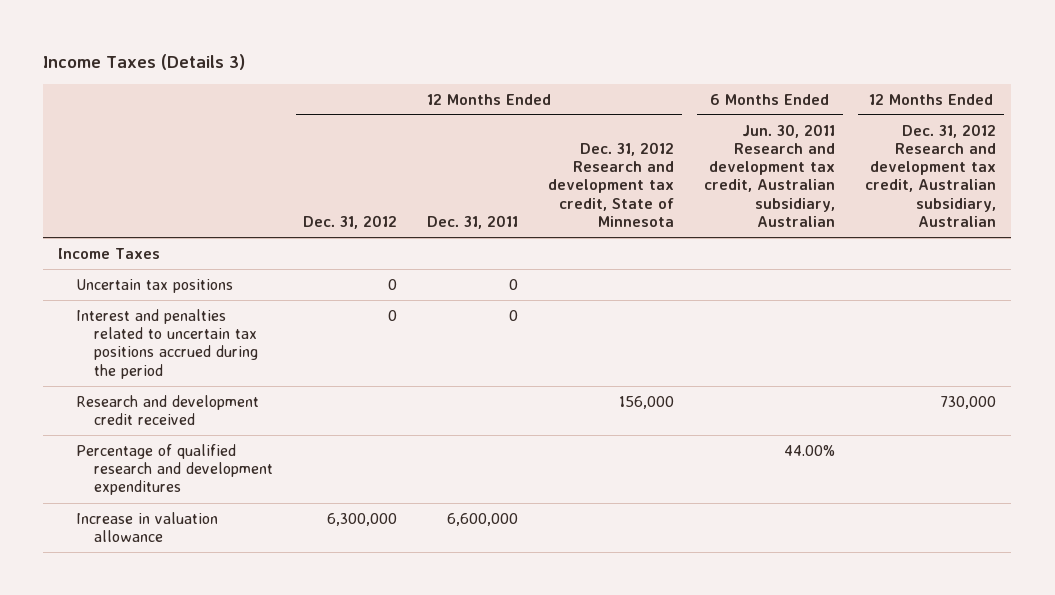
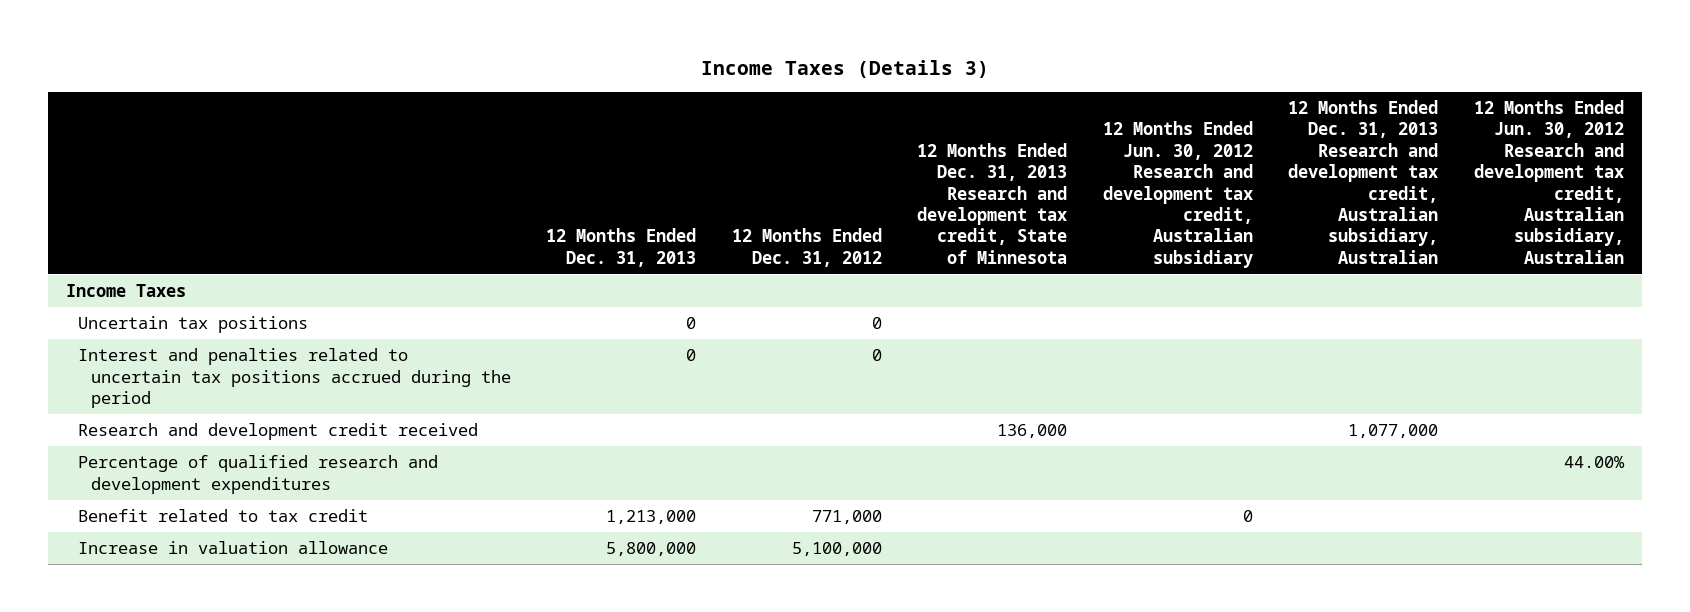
- | 12 Months Ended Dec. 31, 2012 | 12 Months Ended Dec. 31, 2011 | 12 Months Ended Dec. 31, 2012 Research and development tax credit, State of Minnesota | 6 Months Ended Jun. 30, 2011 Research and development tax credit, Australian subsidiary, Australian | 12 Months Ended Dec. 31, 2012 Research and development tax credit, Australian subsidiary, Australian
+ | 12 Months Ended Dec. 31, 2013 | 12 Months Ended Dec. 31, 2012 | 12 Months Ended Dec. 31, 2013 Research and development tax credit, State of Minnesota | 12 Months Ended Jun. 30, 2012 Research and development tax credit, Australian subsidiary | 12 Months Ended Dec. 31, 2013 Research and development tax credit, Australian subsidiary, Australian | 12 Months Ended Jun. 30, 2012 Research and development tax credit, Australian subsidiary, Australian
- Increase in valuation allowance | 6,300,000 | 6,600,000 | | |
+ Benefit related to tax credit | 1,213,000 | 771,000 | | 0 | |
+ Increase in valuation allowance | 5,800,000 | 5,100,000 | | | |

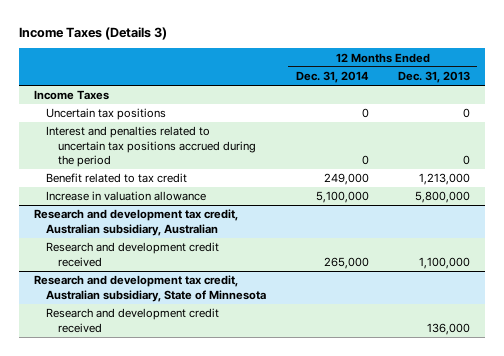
- | 12 Months Ended Dec. 31, 2013 | 12 Months Ended Dec. 31, 2012 | 12 Months Ended Dec. 31, 2013 Research and development tax credit, State of Minnesota | 12 Months Ended Jun. 30, 2012 Research and development tax credit, Australian subsidiary | 12 Months Ended Dec. 31, 2013 Research and development tax credit, Australian subsidiary, Australian | 12 Months Ended Jun. 30, 2012 Research and development tax credit, Australian subsidiary, Australian
+ | 12 Months Ended Dec. 31, 2014 | 12 Months Ended Dec. 31, 2013
- Research and development credit received | | | 136,000 | | 1,077,000 |
- Percentage of qualified research and development expenditures | | | | | | 44.00%
+ Research and development tax credit, Australian subsidiary, Australian
+ Research and development credit received | 265,000 | 1,100,000
+ Research and development tax credit, Australian subsidiary, State of Minnesota
+ Research and development credit received | | 136,000

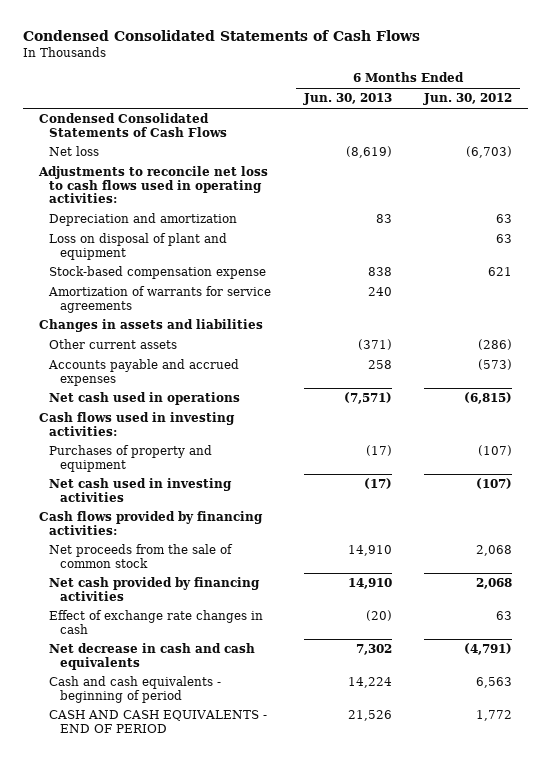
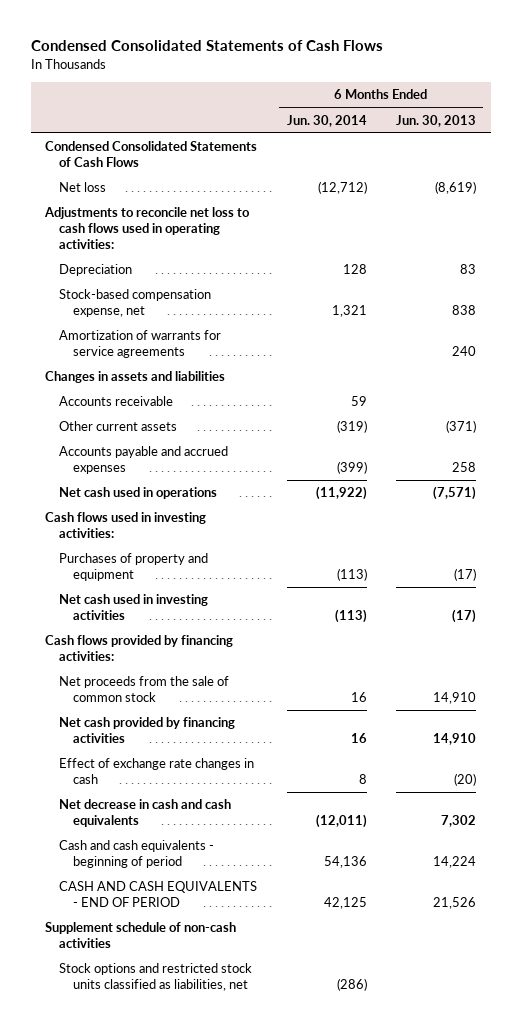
- | 6 Months Ended Jun. 30, 2013 | 6 Months Ended Jun. 30, 2012
+ | 6 Months Ended Jun. 30, 2014 | 6 Months Ended Jun. 30, 2013
- Depreciation and amortization | 83 | 63
- Loss on disposal of plant and equipment | | 63
- Stock-based compensation expense | 838 | 621
+ Depreciation | 128 | 83
+ Stock-based compensation expense, net | 1,321 | 838
+ Accounts receivable | 59 |
+ Supplement schedule of non-cash activities
+ Stock options and restricted stock units classified as liabilities, net | (286) |

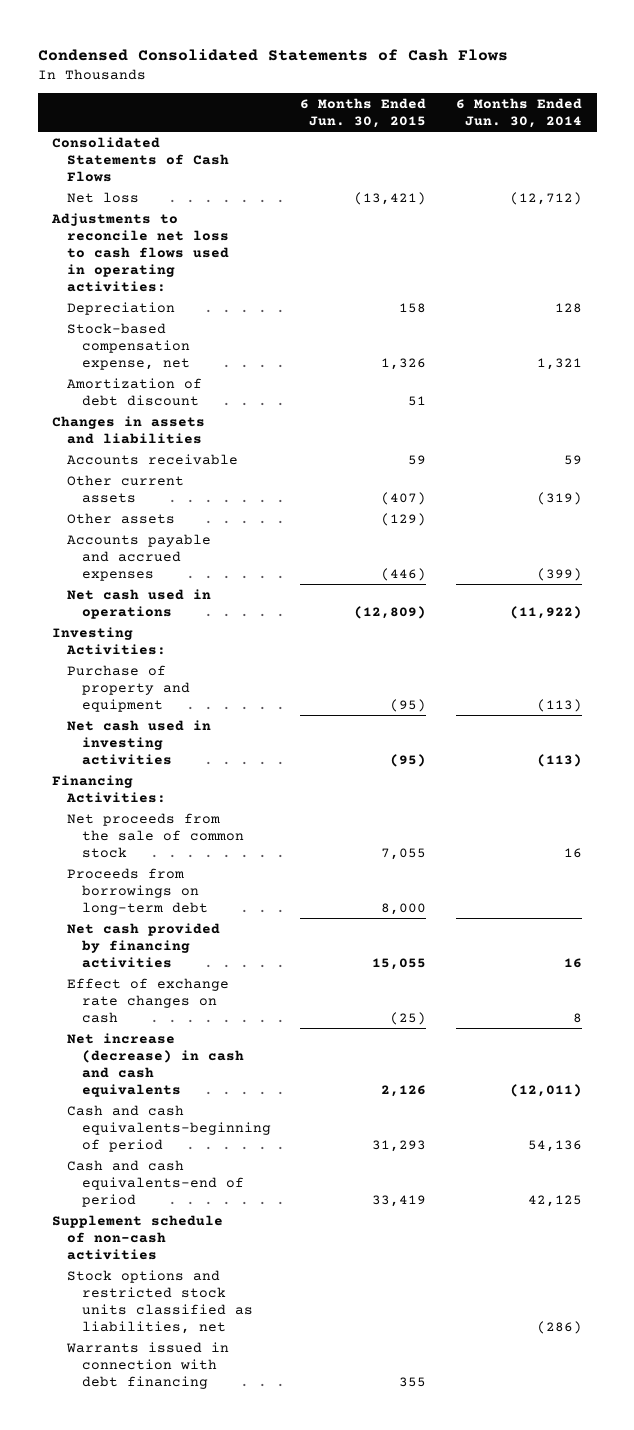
- | 6 Months Ended Jun. 30, 2014 | 6 Months Ended Jun. 30, 2013
+ | 6 Months Ended Jun. 30, 2015 | 6 Months Ended Jun. 30, 2014
- Condensed Consolidated Statements of Cash Flows
+ Consolidated Statements of Cash Flows
- Amortization of warrants for service agreements | | 240
+ Amortization of debt discount | 51 |
+ Other assets | (129) |
- Cash flows used in investing activities:
- Purchases of property and equipment | (113) | (17)
+ Investing Activities:
+ Purchase of property and equipment | (95) | (113)
- Cash flows provided by financing activities:
+ Financing Activities:
+ Proceeds from borrowings on long-term debt | 8,000 |
- Effect of exchange rate changes in cash | 8 | (20)
- Net decrease in cash and cash equivalents | (12,011) | 7,302
- Cash and cash equivalents - beginning of period | 54,136 | 14,224
- CASH AND CASH EQUIVALENTS - END OF PERIOD | 42,125 | 21,526
+ Effect of exchange rate changes on cash | (25) | 8
+ Net increase (decrease) in cash and cash equivalents | 2,126 | (12,011)
+ Cash and cash equivalents-beginning of period | 31,293 | 54,136
+ Cash and cash equivalents-end of period | 33,419 | 42,125
+ Warrants issued in connection with debt financing | 355 |

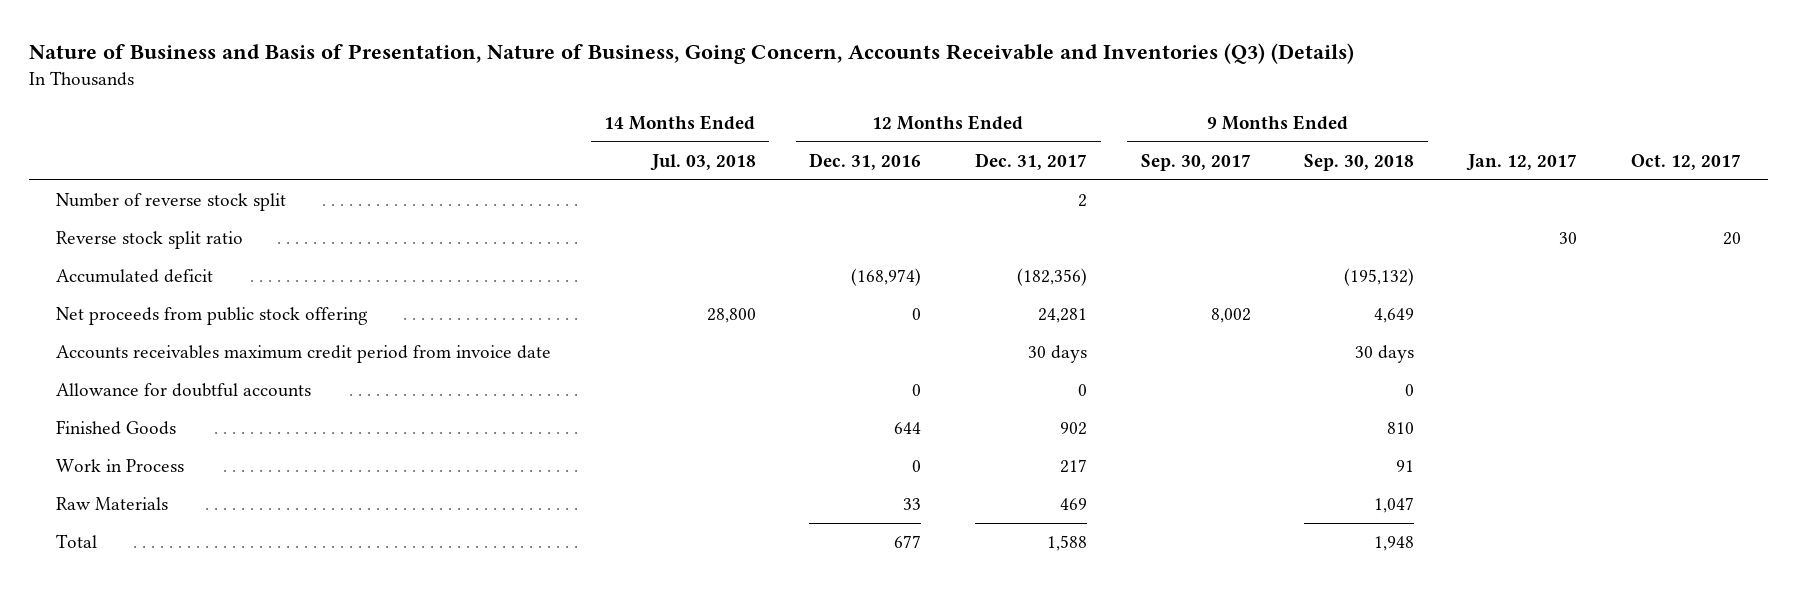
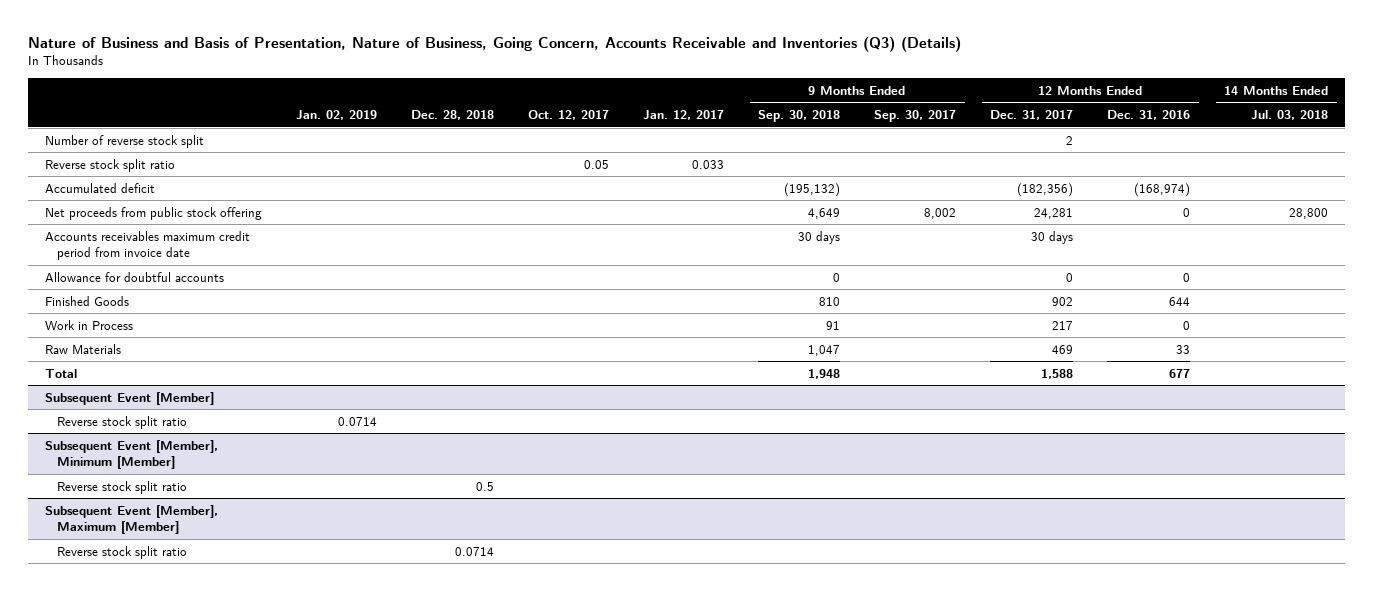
- | 14 Months Ended Jul. 03, 2018 | 12 Months Ended Dec. 31, 2016 | 12 Months Ended Dec. 31, 2017 | 9 Months Ended Sep. 30, 2017 | 9 Months Ended Sep. 30, 2018 | Jan. 12, 2017 | Oct. 12, 2017
+ | Jan. 02, 2019 | Dec. 28, 2018 | Oct. 12, 2017 | Jan. 12, 2017 | 9 Months Ended Sep. 30, 2018 | 9 Months Ended Sep. 30, 2017 | 12 Months Ended Dec. 31, 2017 | 12 Months Ended Dec. 31, 2016 | 14 Months Ended Jul. 03, 2018
- Reverse stock split ratio | | | | | | 30 | 20
+ Reverse stock split ratio | | | 0.05 | 0.033 | | | | |
+ Subsequent Event [Member]
+ Reverse stock split ratio | 0.0714 | | | | | | | |
+ Subsequent Event [Member], Minimum [Member]
+ Reverse stock split ratio | | 0.5 | | | | | | |
+ Subsequent Event [Member], Maximum [Member]
+ Reverse stock split ratio | | 0.0714 | | | | | | |

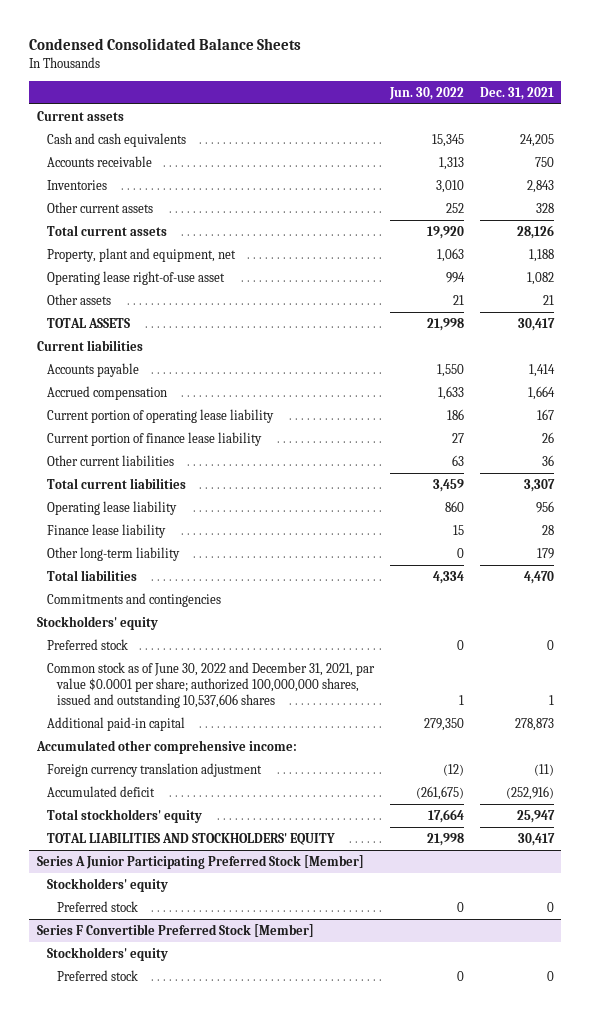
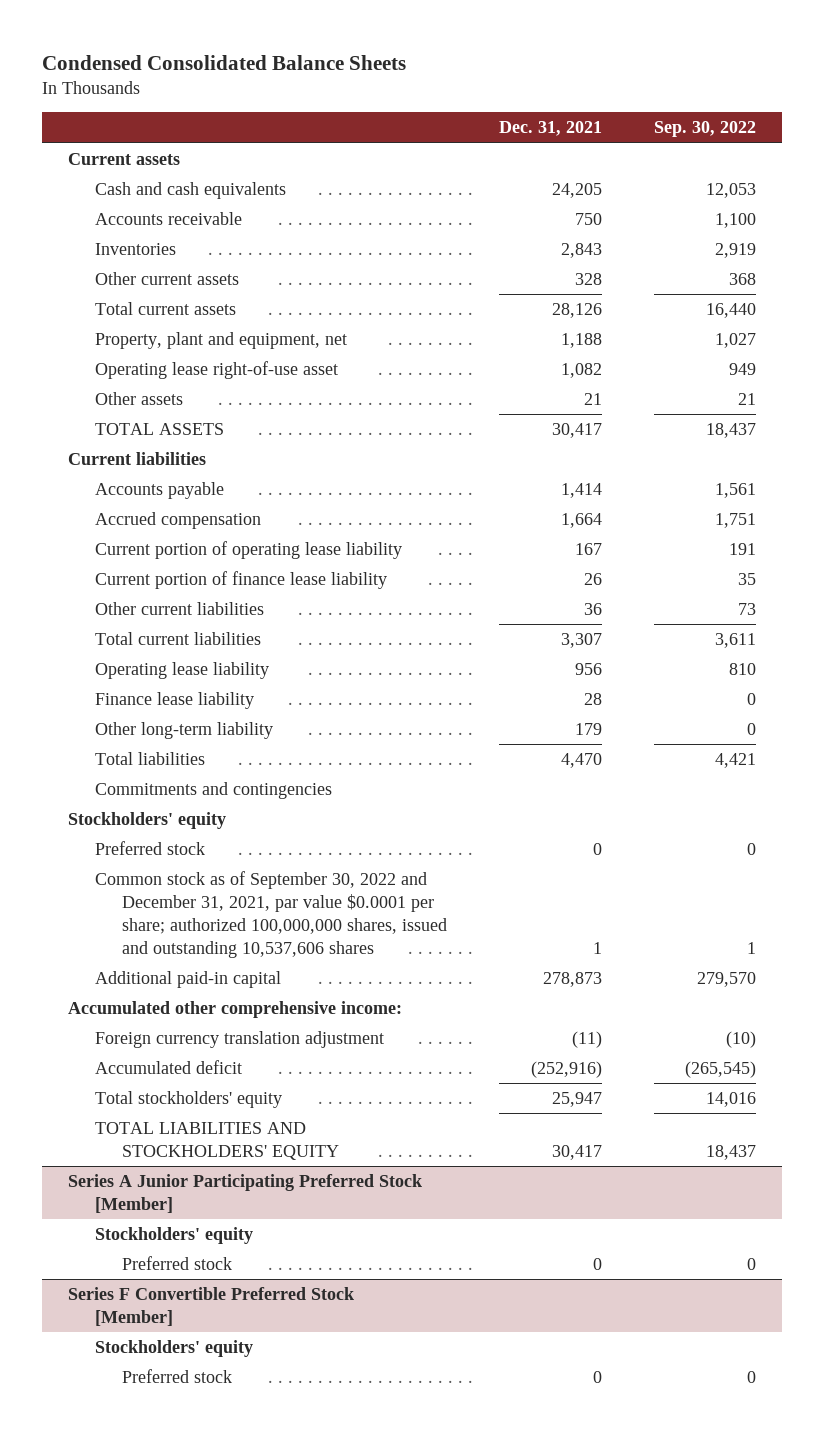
- | Jun. 30, 2022 | Dec. 31, 2021
+ | Dec. 31, 2021 | Sep. 30, 2022
- Common stock as of June 30, 2022 and December 31, 2021, par value $0.0001 per share; authorized 100,000,000 shares, issued and outstanding 10,537,606 shares | 1 | 1
+ Common stock as of September 30, 2022 and December 31, 2021, par value $0.0001 per share; authorized 100,000,000 shares, issued and outstanding 10,537,606 shares | 1 | 1

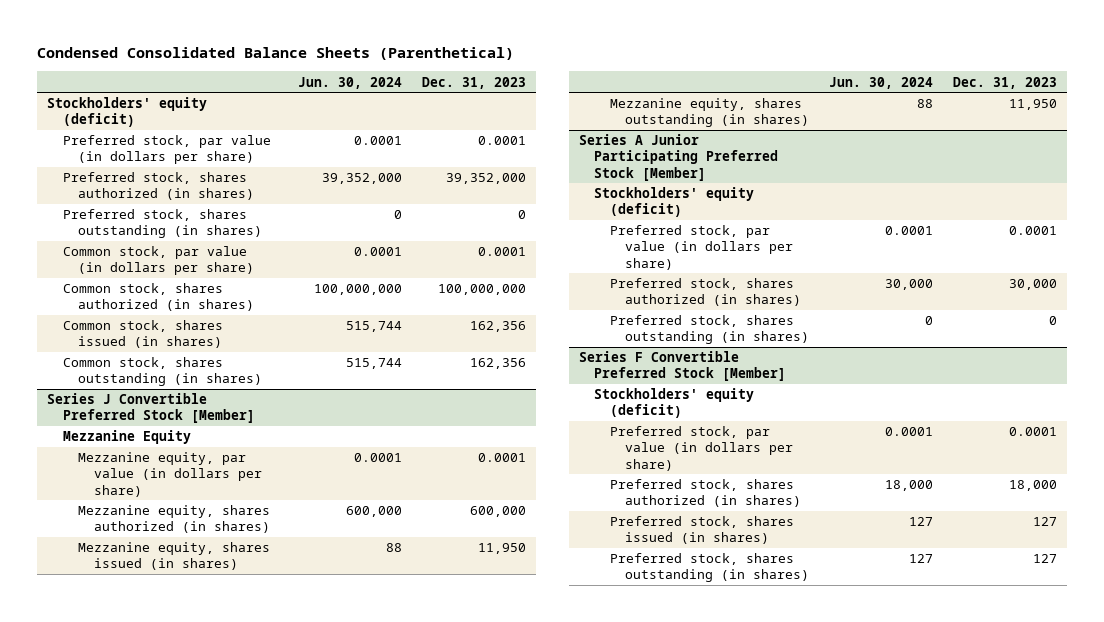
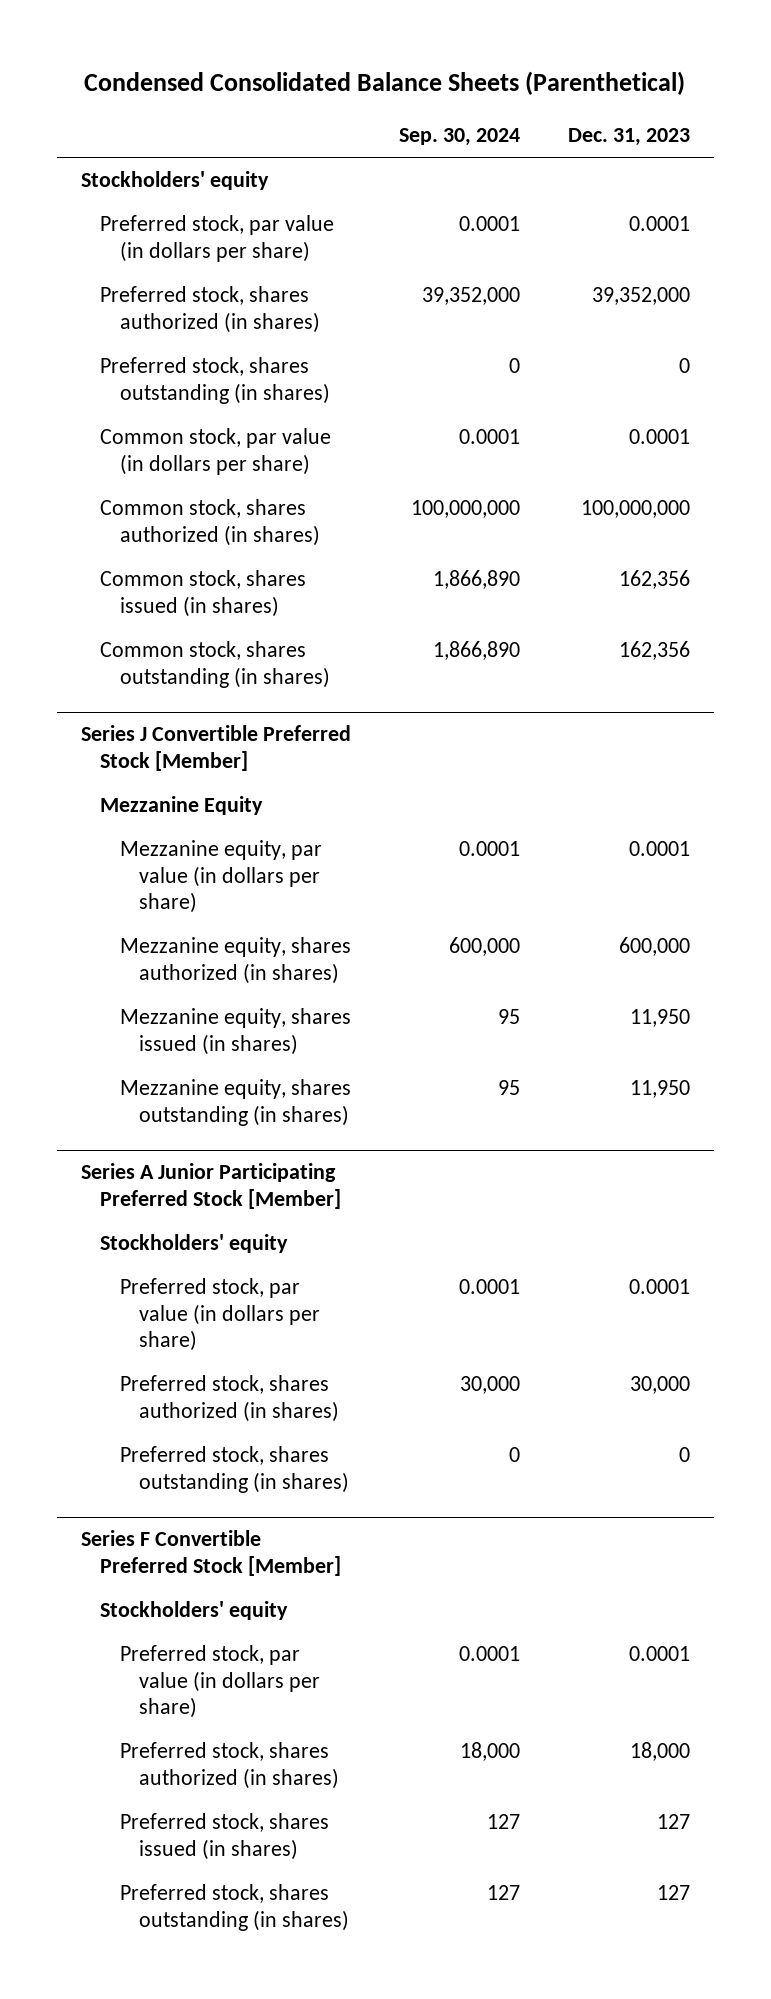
- | Jun. 30, 2024 | Dec. 31, 2023
+ | Sep. 30, 2024 | Dec. 31, 2023
- Stockholders' equity (deficit)
+ Stockholders' equity
@ Series A Junior Participating Preferred Stock [Member]
- Stockholders' equity (deficit)
+ Stockholders' equity
@ Series F Convertible Preferred Stock [Member]
- Stockholders' equity (deficit)
+ Stockholders' equity

